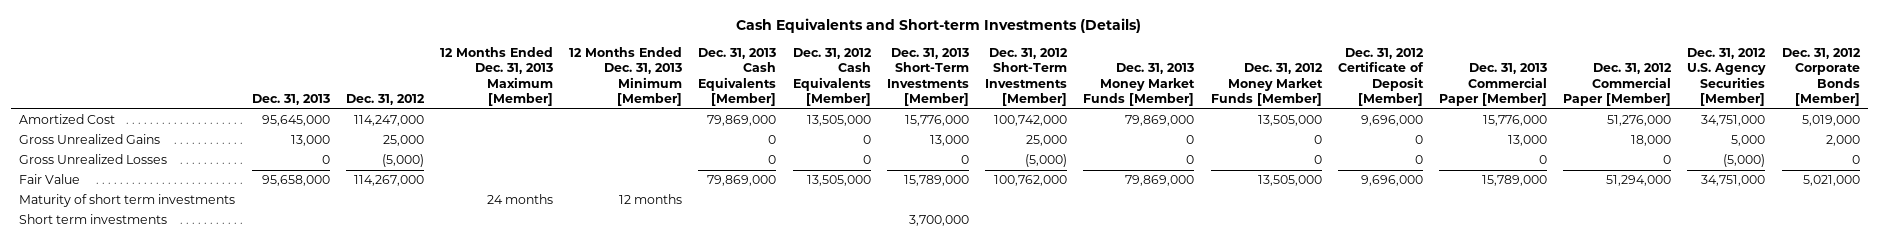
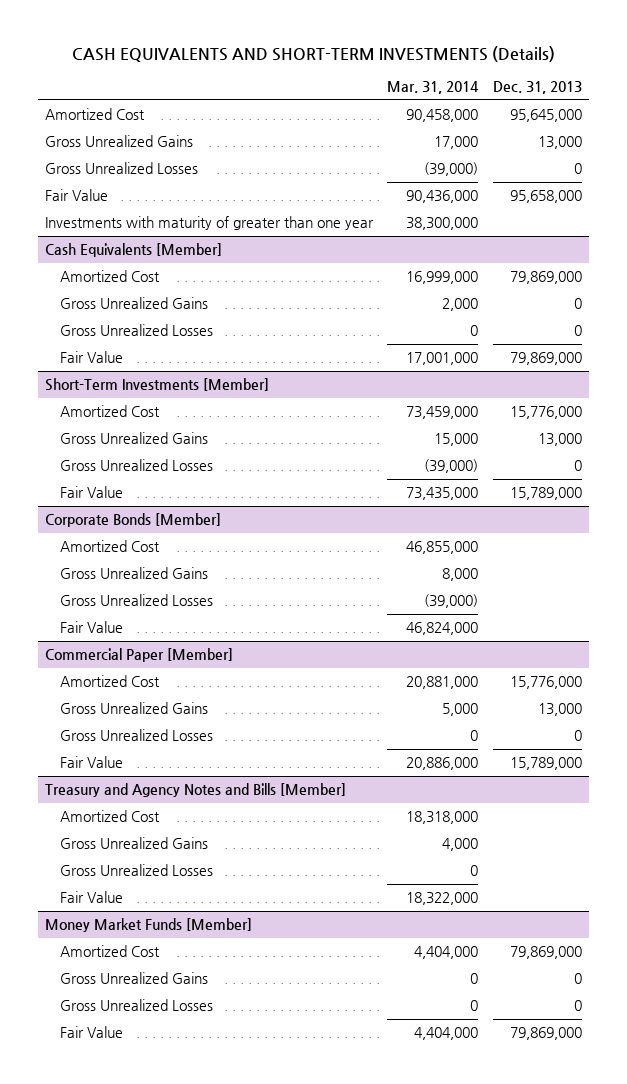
- Cash Equivalents and Short-term Investments (Details)
+ CASH EQUIVALENTS AND SHORT-TERM INVESTMENTS (Details)
- | Dec. 31, 2013 | Dec. 31, 2012 | 12 Months Ended Dec. 31, 2013 Maximum [Member] | 12 Months Ended Dec. 31, 2013 Minimum [Member] | Dec. 31, 2013 Cash Equivalents [Member] | Dec. 31, 2012 Cash Equivalents [Member] | Dec. 31, 2013 Short-Term Investments [Member] | Dec. 31, 2012 Short-Term Investments [Member] | Dec. 31, 2013 Money Market Funds [Member] | Dec. 31, 2012 Money Market Funds [Member] | Dec. 31, 2012 Certificate of Deposit [Member] | Dec. 31, 2013 Commercial Paper [Member] | Dec. 31, 2012 Commercial Paper [Member] | Dec. 31, 2012 U.S. Agency Securities [Member] | Dec. 31, 2012 Corporate Bonds [Member]
+ | Mar. 31, 2014 | Dec. 31, 2013
- Maturity of short term investments | | | 24 months | 12 months | | | | | | | | | | |
- Short term investments | | | | | | | 3,700,000 | | | | | | | |
+ Investments with maturity of greater than one year | 38,300,000 |
+ Cash Equivalents [Member]
+ Amortized Cost | 16,999,000 | 79,869,000
+ Gross Unrealized Gains | 2,000 | 0
+ Gross Unrealized Losses | 0 | 0
+ Fair Value | 17,001,000 | 79,869,000
+ Short-Term Investments [Member]
+ Amortized Cost | 73,459,000 | 15,776,000
+ Gross Unrealized Gains | 15,000 | 13,000
+ Gross Unrealized Losses | (39,000) | 0
+ Fair Value | 73,435,000 | 15,789,000
+ Corporate Bonds [Member]
+ Amortized Cost | 46,855,000 |
+ Gross Unrealized Gains | 8,000 |
+ Gross Unrealized Losses | (39,000) |
+ Fair Value | 46,824,000 |
+ Commercial Paper [Member]
+ Amortized Cost | 20,881,000 | 15,776,000
+ Gross Unrealized Gains | 5,000 | 13,000
+ Gross Unrealized Losses | 0 | 0
+ Fair Value | 20,886,000 | 15,789,000
+ Treasury and Agency Notes and Bills [Member]
+ Amortized Cost | 18,318,000 |
+ Gross Unrealized Gains | 4,000 |
+ Gross Unrealized Losses | 0 |
+ Fair Value | 18,322,000 |
+ Money Market Funds [Member]
+ Amortized Cost | 4,404,000 | 79,869,000
+ Gross Unrealized Gains | 0 | 0
+ Gross Unrealized Losses | 0 | 0
+ Fair Value | 4,404,000 | 79,869,000

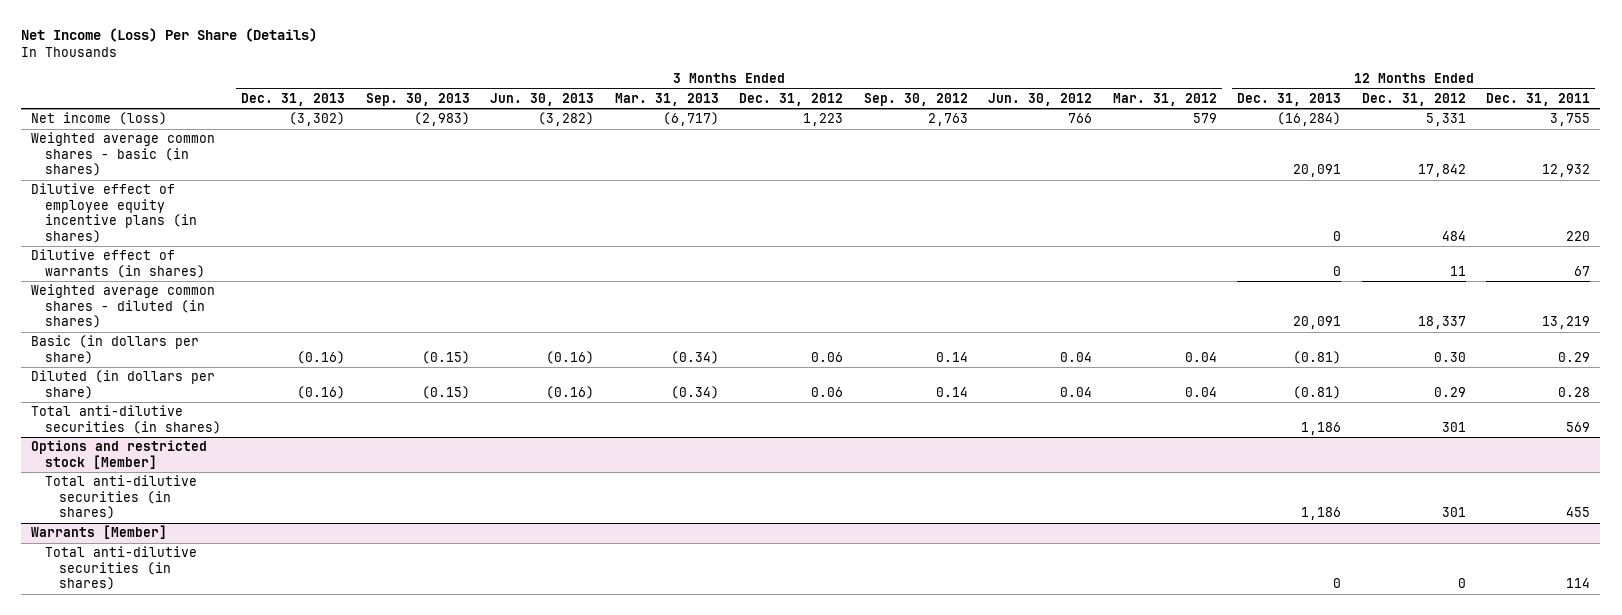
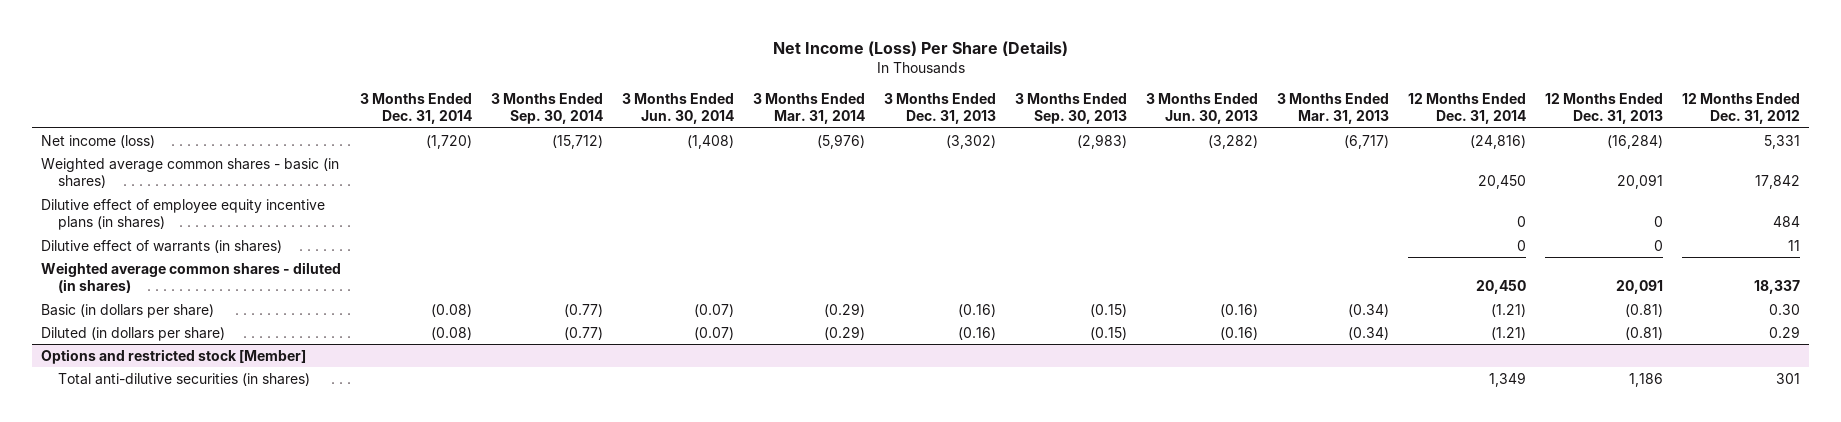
- | 3 Months Ended Dec. 31, 2013 | 3 Months Ended Sep. 30, 2013 | 3 Months Ended Jun. 30, 2013 | 3 Months Ended Mar. 31, 2013 | 3 Months Ended Dec. 31, 2012 | 3 Months Ended Sep. 30, 2012 | 3 Months Ended Jun. 30, 2012 | 3 Months Ended Mar. 31, 2012 | 12 Months Ended Dec. 31, 2013 | 12 Months Ended Dec. 31, 2012 | 12 Months Ended Dec. 31, 2011
+ | 3 Months Ended Dec. 31, 2014 | 3 Months Ended Sep. 30, 2014 | 3 Months Ended Jun. 30, 2014 | 3 Months Ended Mar. 31, 2014 | 3 Months Ended Dec. 31, 2013 | 3 Months Ended Sep. 30, 2013 | 3 Months Ended Jun. 30, 2013 | 3 Months Ended Mar. 31, 2013 | 12 Months Ended Dec. 31, 2014 | 12 Months Ended Dec. 31, 2013 | 12 Months Ended Dec. 31, 2012
- Total anti-dilutive securities (in shares) | | | | | | | | | 1,186 | 301 | 569
- Warrants [Member]
- Total anti-dilutive securities (in shares) | | | | | | | | | 0 | 0 | 114

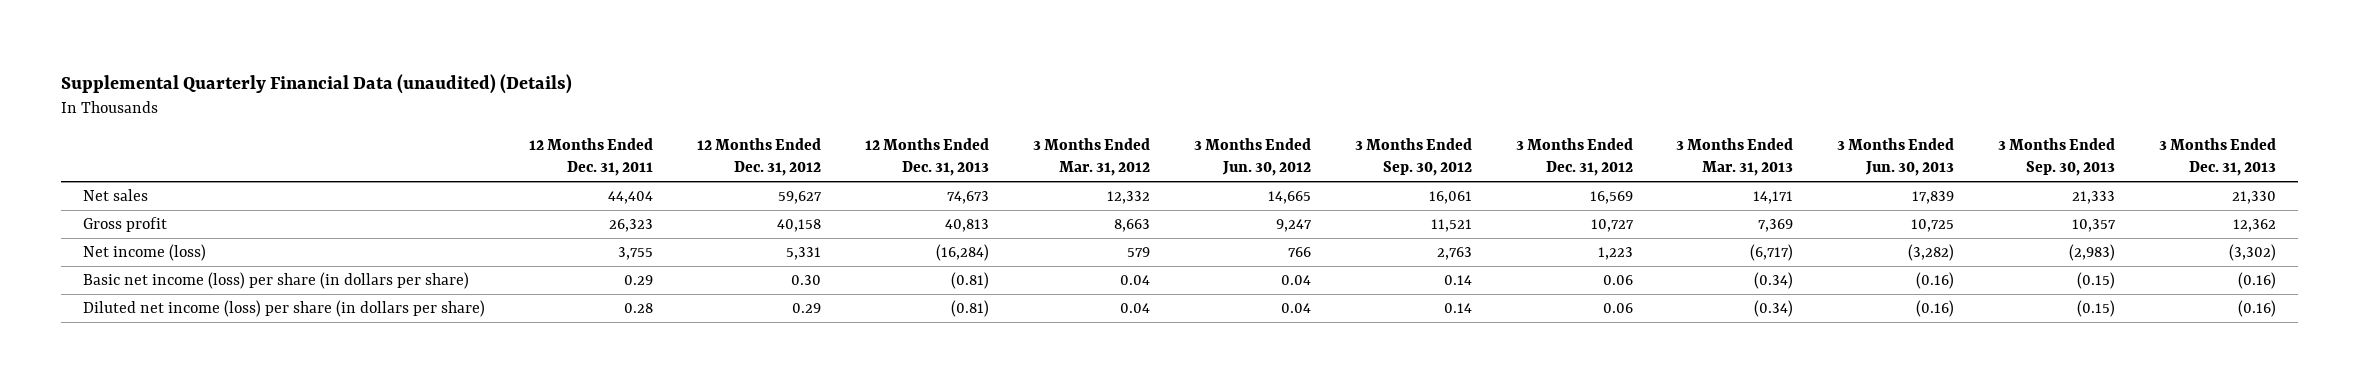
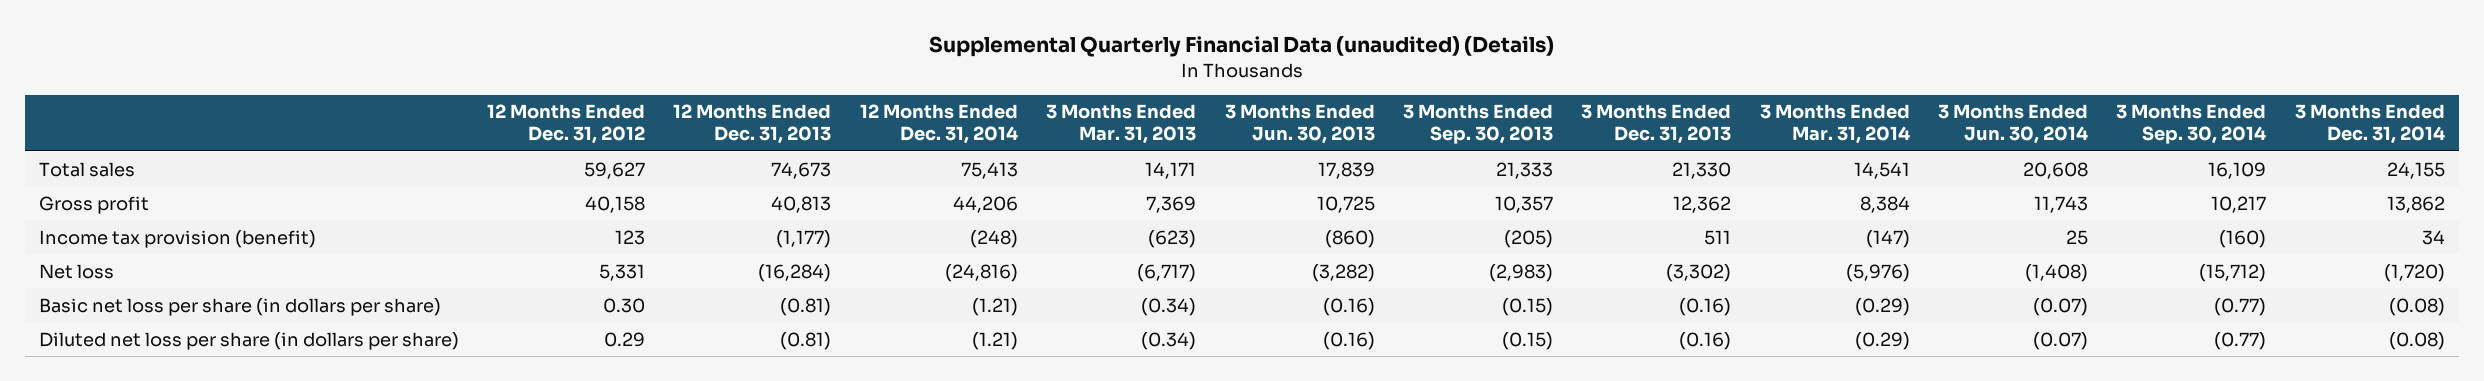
- | 12 Months Ended Dec. 31, 2011 | 12 Months Ended Dec. 31, 2012 | 12 Months Ended Dec. 31, 2013 | 3 Months Ended Mar. 31, 2012 | 3 Months Ended Jun. 30, 2012 | 3 Months Ended Sep. 30, 2012 | 3 Months Ended Dec. 31, 2012 | 3 Months Ended Mar. 31, 2013 | 3 Months Ended Jun. 30, 2013 | 3 Months Ended Sep. 30, 2013 | 3 Months Ended Dec. 31, 2013
+ | 12 Months Ended Dec. 31, 2012 | 12 Months Ended Dec. 31, 2013 | 12 Months Ended Dec. 31, 2014 | 3 Months Ended Mar. 31, 2013 | 3 Months Ended Jun. 30, 2013 | 3 Months Ended Sep. 30, 2013 | 3 Months Ended Dec. 31, 2013 | 3 Months Ended Mar. 31, 2014 | 3 Months Ended Jun. 30, 2014 | 3 Months Ended Sep. 30, 2014 | 3 Months Ended Dec. 31, 2014
- Net sales | 44,404 | 59,627 | 74,673 | 12,332 | 14,665 | 16,061 | 16,569 | 14,171 | 17,839 | 21,333 | 21,330
+ Total sales | 59,627 | 74,673 | 75,413 | 14,171 | 17,839 | 21,333 | 21,330 | 14,541 | 20,608 | 16,109 | 24,155
- Net income (loss) | 3,755 | 5,331 | (16,284) | 579 | 766 | 2,763 | 1,223 | (6,717) | (3,282) | (2,983) | (3,302)
- Basic net income (loss) per share (in dollars per share) | 0.29 | 0.30 | (0.81) | 0.04 | 0.04 | 0.14 | 0.06 | (0.34) | (0.16) | (0.15) | (0.16)
- Diluted net income (loss) per share (in dollars per share) | 0.28 | 0.29 | (0.81) | 0.04 | 0.04 | 0.14 | 0.06 | (0.34) | (0.16) | (0.15) | (0.16)
+ Income tax provision (benefit) | 123 | (1,177) | (248) | (623) | (860) | (205) | 511 | (147) | 25 | (160) | 34
+ Net loss | 5,331 | (16,284) | (24,816) | (6,717) | (3,282) | (2,983) | (3,302) | (5,976) | (1,408) | (15,712) | (1,720)
+ Basic net loss per share (in dollars per share) | 0.30 | (0.81) | (1.21) | (0.34) | (0.16) | (0.15) | (0.16) | (0.29) | (0.07) | (0.77) | (0.08)
+ Diluted net loss per share (in dollars per share) | 0.29 | (0.81) | (1.21) | (0.34) | (0.16) | (0.15) | (0.16) | (0.29) | (0.07) | (0.77) | (0.08)

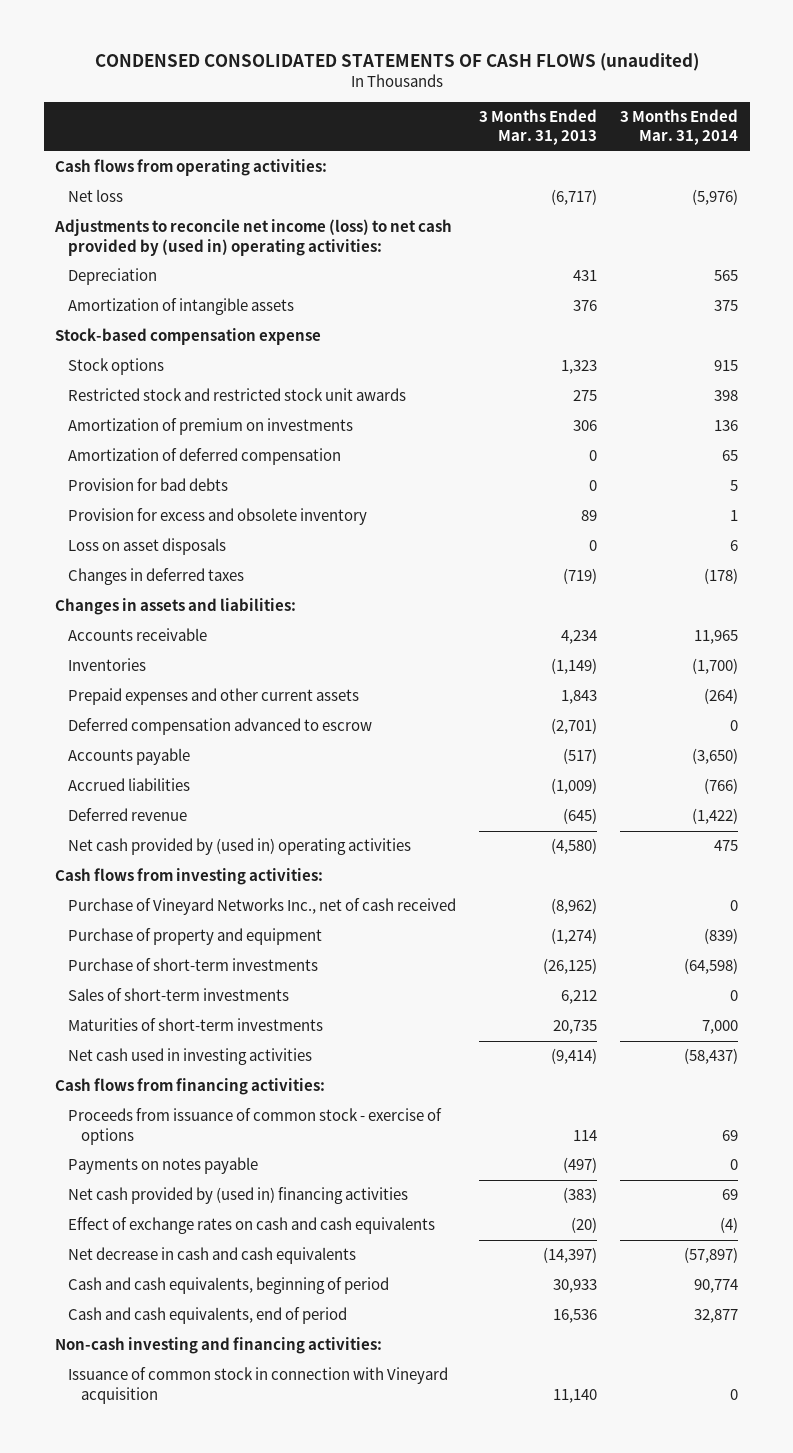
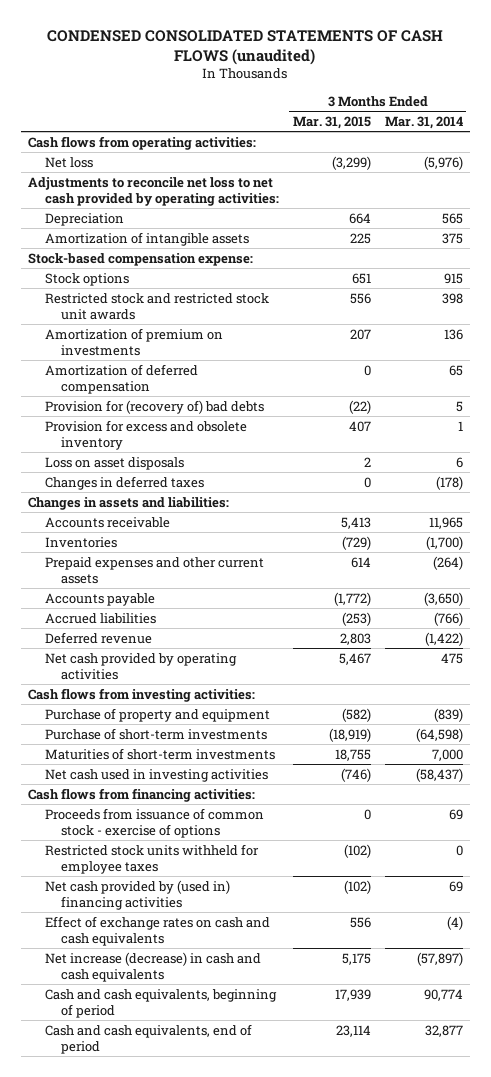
- | 3 Months Ended Mar. 31, 2013 | 3 Months Ended Mar. 31, 2014
+ | 3 Months Ended Mar. 31, 2015 | 3 Months Ended Mar. 31, 2014
- Adjustments to reconcile net income (loss) to net cash provided by (used in) operating activities:
+ Adjustments to reconcile net loss to net cash provided by operating activities:
- Stock-based compensation expense
+ Stock-based compensation expense:
- Provision for bad debts | 0 | 5
+ Provision for (recovery of) bad debts | (22) | 5
- Deferred compensation advanced to escrow | (2,701) | 0
- Net cash provided by (used in) operating activities | (4,580) | 475
+ Net cash provided by operating activities | 5,467 | 475
- Purchase of Vineyard Networks Inc., net of cash received | (8,962) | 0
- Sales of short-term investments | 6,212 | 0
- Payments on notes payable | (497) | 0
+ Restricted stock units withheld for employee taxes | (102) | 0
- Net decrease in cash and cash equivalents | (14,397) | (57,897)
+ Net increase (decrease) in cash and cash equivalents | 5,175 | (57,897)
- Non-cash investing and financing activities:
- Issuance of common stock in connection with Vineyard acquisition | 11,140 | 0

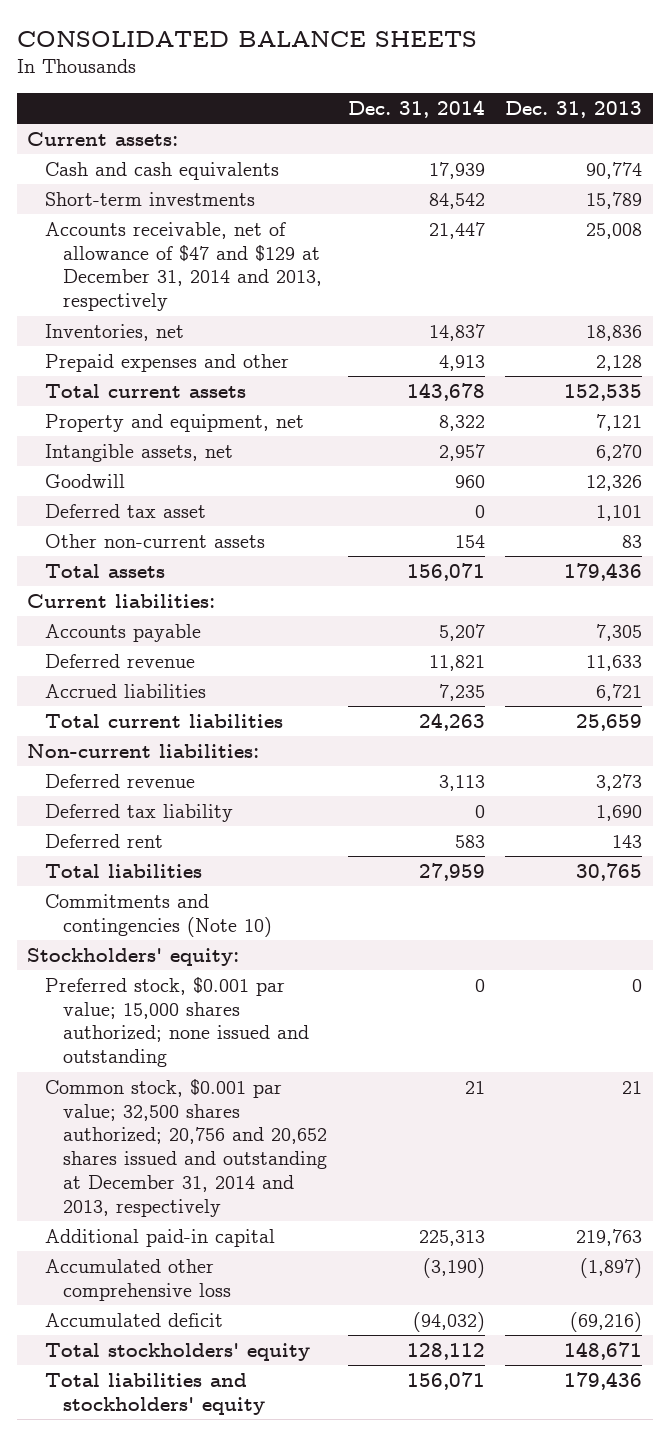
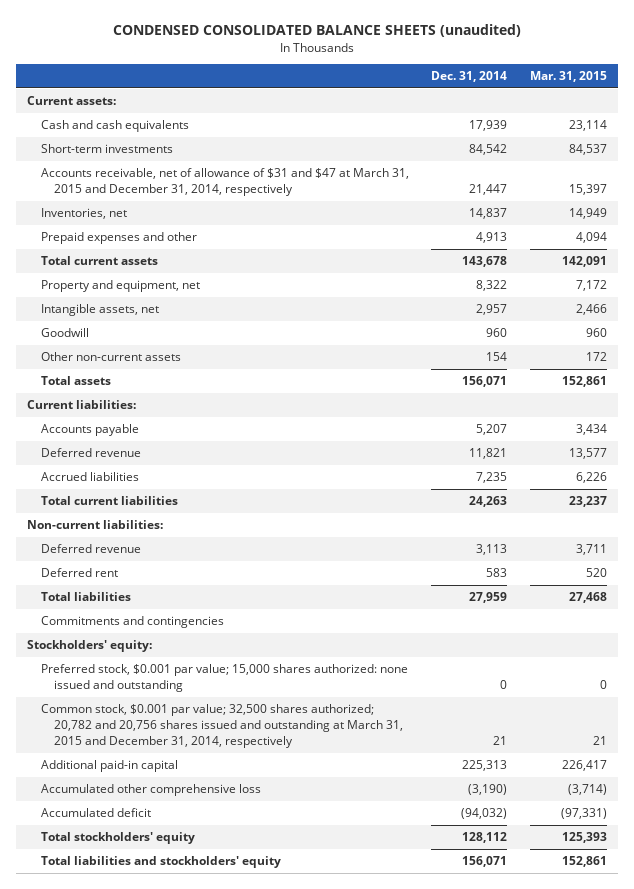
- CONSOLIDATED BALANCE SHEETS
+ CONDENSED CONSOLIDATED BALANCE SHEETS (unaudited)
- | Dec. 31, 2014 | Dec. 31, 2013
+ | Dec. 31, 2014 | Mar. 31, 2015
- Accounts receivable, net of allowance of $47 and $129 at December 31, 2014 and 2013, respectively | 21,447 | 25,008
+ Accounts receivable, net of allowance of $31 and $47 at March 31, 2015 and December 31, 2014, respectively | 21,447 | 15,397
- Deferred tax asset | 0 | 1,101
- Deferred tax liability | 0 | 1,690
- Commitments and contingencies (Note 10)
+ Commitments and contingencies
- Preferred stock, $0.001 par value; 15,000 shares authorized; none issued and outstanding | 0 | 0
- Common stock, $0.001 par value; 32,500 shares authorized; 20,756 and 20,652 shares issued and outstanding at December 31, 2014 and 2013, respectively | 21 | 21
+ Preferred stock, $0.001 par value; 15,000 shares authorized: none issued and outstanding | 0 | 0
+ Common stock, $0.001 par value; 32,500 shares authorized; 20,782 and 20,756 shares issued and outstanding at March 31, 2015 and December 31, 2014, respectively | 21 | 21

